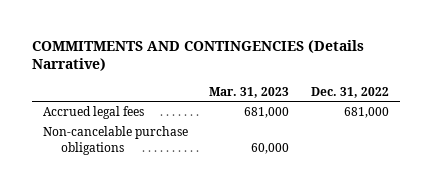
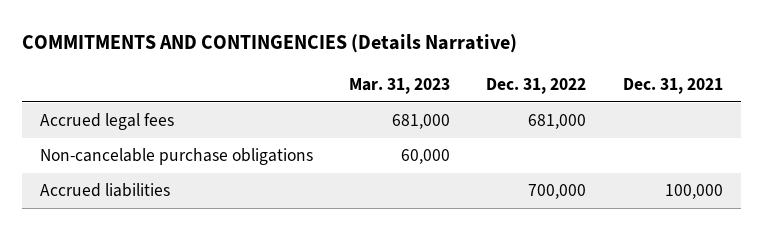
- | Mar. 31, 2023 | Dec. 31, 2022
+ | Mar. 31, 2023 | Dec. 31, 2022 | Dec. 31, 2021
+ Accrued liabilities | | 700,000 | 100,000

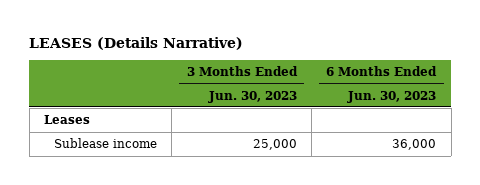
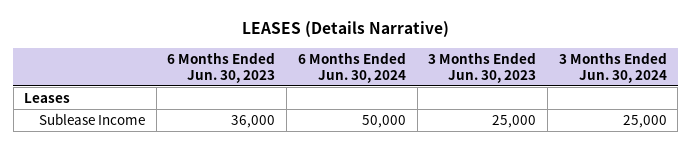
- | 3 Months Ended Jun. 30, 2023 | 6 Months Ended Jun. 30, 2023
+ | 6 Months Ended Jun. 30, 2023 | 6 Months Ended Jun. 30, 2024 | 3 Months Ended Jun. 30, 2023 | 3 Months Ended Jun. 30, 2024
- Sublease income | 25,000 | 36,000
+ Sublease Income | 36,000 | 50,000 | 25,000 | 25,000

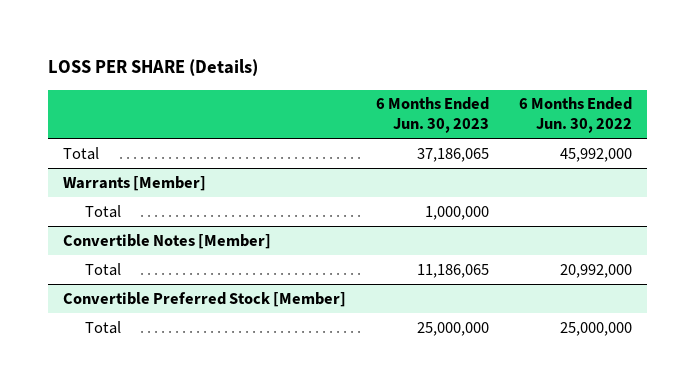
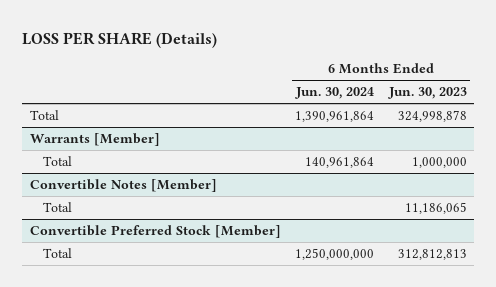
- | 6 Months Ended Jun. 30, 2023 | 6 Months Ended Jun. 30, 2022
+ | 6 Months Ended Jun. 30, 2024 | 6 Months Ended Jun. 30, 2023
- Total | 37,186,065 | 45,992,000
+ Total | 1,390,961,864 | 324,998,878
@ Convertible Preferred Stock [Member]
- Total | 25,000,000 | 25,000,000
+ Total | 1,250,000,000 | 312,812,813

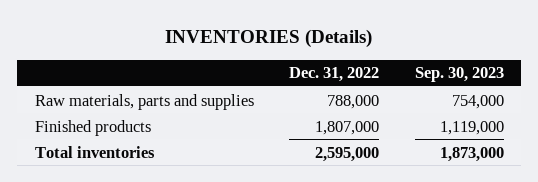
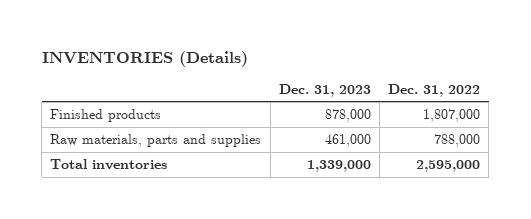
- | Dec. 31, 2022 | Sep. 30, 2023
+ | Dec. 31, 2023 | Dec. 31, 2022
moved down: Raw materials, parts and supplies | 461,000 | 788,000

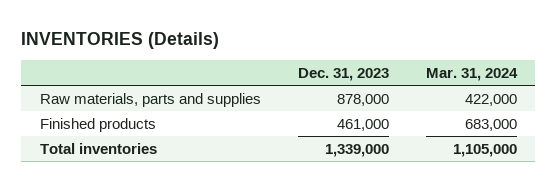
- | Dec. 31, 2023 | Dec. 31, 2022
+ | Dec. 31, 2023 | Mar. 31, 2024
- Finished products | 878,000 | 1,807,000
- Raw materials, parts and supplies | 461,000 | 788,000
+ Raw materials, parts and supplies | 878,000 | 422,000
+ Finished products | 461,000 | 683,000

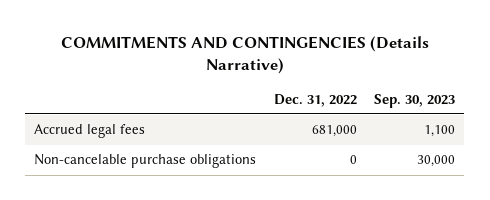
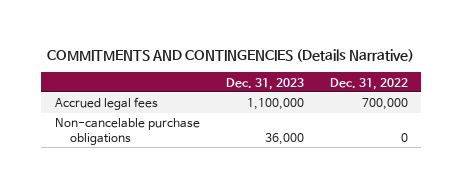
- | Dec. 31, 2022 | Sep. 30, 2023
+ | Dec. 31, 2023 | Dec. 31, 2022
- Accrued legal fees | 681,000 | 1,100
+ Accrued legal fees | 1,100,000 | 700,000

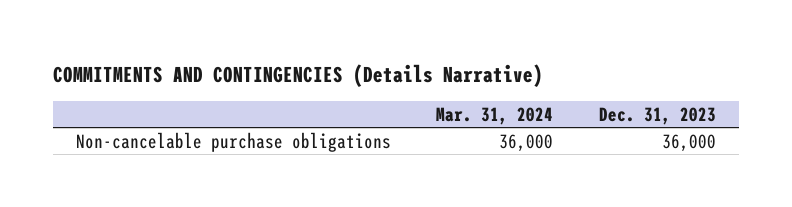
- | Dec. 31, 2023 | Dec. 31, 2022
+ | Mar. 31, 2024 | Dec. 31, 2023
- Accrued legal fees | 1,100,000 | 700,000

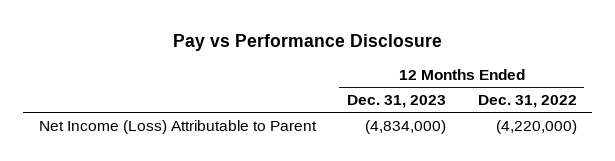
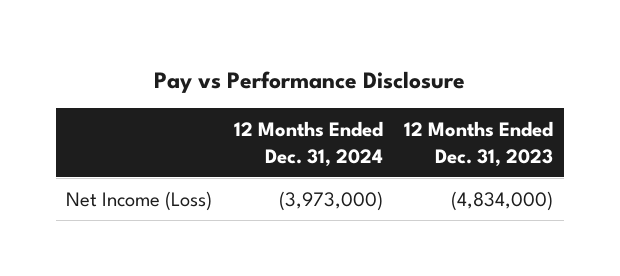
- | 12 Months Ended Dec. 31, 2023 | 12 Months Ended Dec. 31, 2022
+ | 12 Months Ended Dec. 31, 2024 | 12 Months Ended Dec. 31, 2023
- Net Income (Loss) Attributable to Parent | (4,834,000) | (4,220,000)
+ Net Income (Loss) | (3,973,000) | (4,834,000)

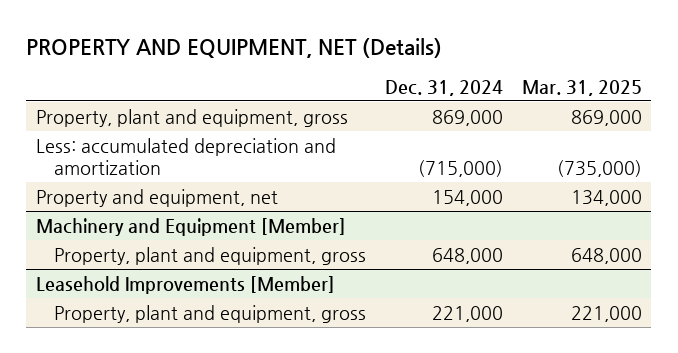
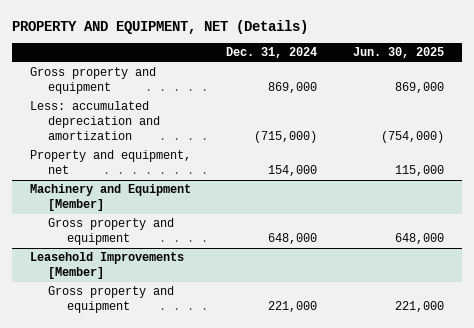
- | Dec. 31, 2024 | Mar. 31, 2025
+ | Dec. 31, 2024 | Jun. 30, 2025
- Property, plant and equipment, gross | 869,000 | 869,000
+ Gross property and equipment | 869,000 | 869,000
@ Machinery and Equipment [Member]
- Property, plant and equipment, gross | 648,000 | 648,000
+ Gross property and equipment | 648,000 | 648,000
@ Leasehold Improvements [Member]
- Property, plant and equipment, gross | 221,000 | 221,000
+ Gross property and equipment | 221,000 | 221,000

